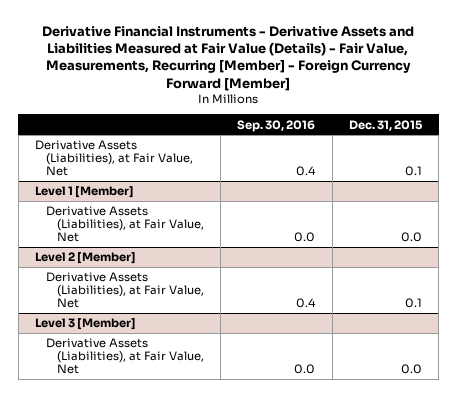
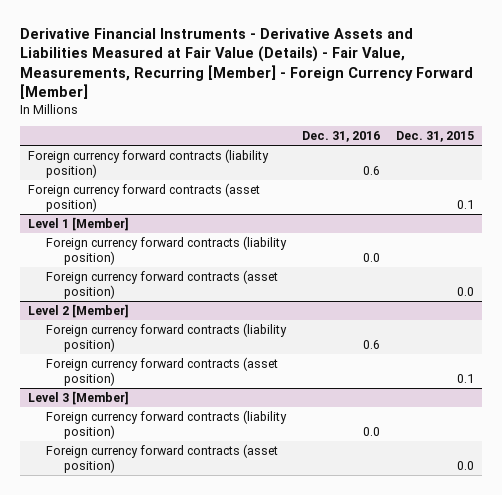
- | Sep. 30, 2016 | Dec. 31, 2015
+ | Dec. 31, 2016 | Dec. 31, 2015
- Derivative Assets (Liabilities), at Fair Value, Net | 0.4 | 0.1
+ Foreign currency forward contracts (liability position) | 0.6 |
+ Foreign currency forward contracts (asset position) | | 0.1
@ Level 1 [Member]
- Derivative Assets (Liabilities), at Fair Value, Net | 0.0 | 0.0
+ Foreign currency forward contracts (liability position) | 0.0 |
+ Foreign currency forward contracts (asset position) | | 0.0
@ Level 2 [Member]
- Derivative Assets (Liabilities), at Fair Value, Net | 0.4 | 0.1
+ Foreign currency forward contracts (liability position) | 0.6 |
+ Foreign currency forward contracts (asset position) | | 0.1
@ Level 3 [Member]
- Derivative Assets (Liabilities), at Fair Value, Net | 0.0 | 0.0
+ Foreign currency forward contracts (liability position) | 0.0 |
+ Foreign currency forward contracts (asset position) | | 0.0

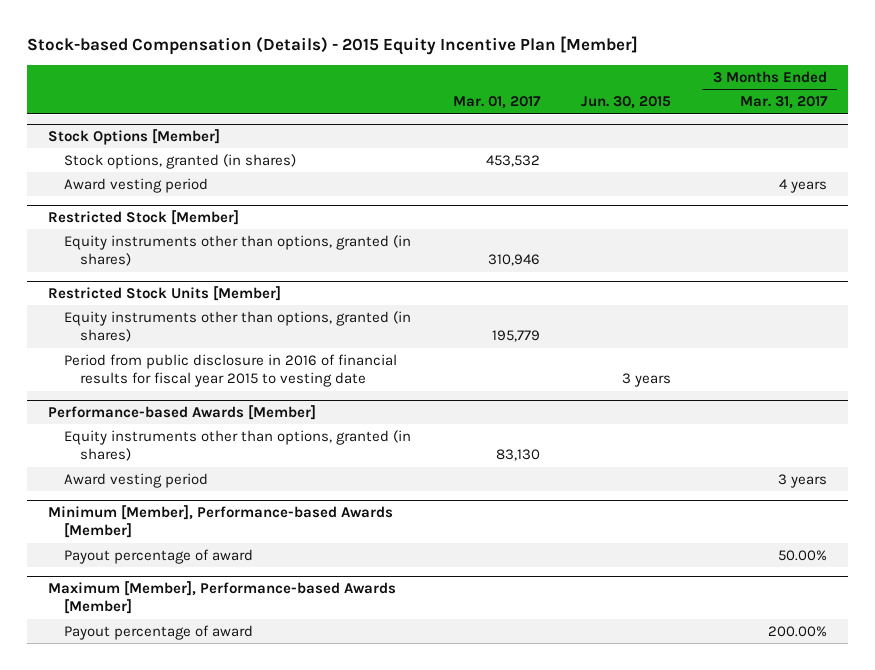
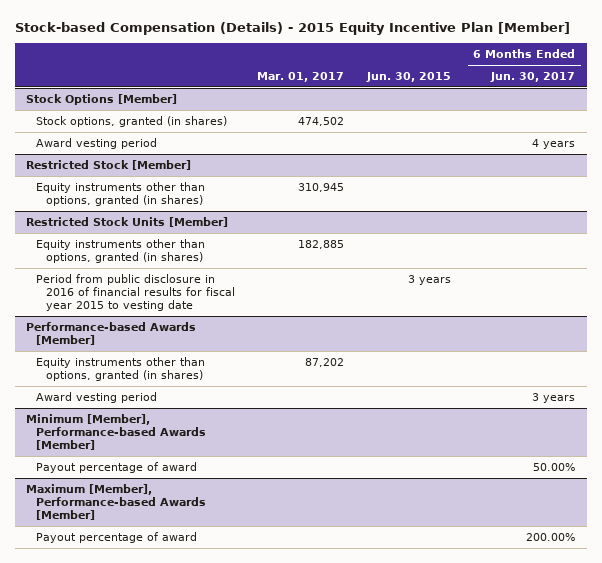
- | Mar. 01, 2017 | Jun. 30, 2015 | 3 Months Ended Mar. 31, 2017
+ | Mar. 01, 2017 | Jun. 30, 2015 | 6 Months Ended Jun. 30, 2017
@ Stock Options [Member]
- Stock options, granted (in shares) | 453,532 | |
+ Stock options, granted (in shares) | 474,502 | |
@ Restricted Stock [Member]
- Equity instruments other than options, granted (in shares) | 310,946 | |
+ Equity instruments other than options, granted (in shares) | 310,945 | |
@ Restricted Stock Units [Member]
- Equity instruments other than options, granted (in shares) | 195,779 | |
+ Equity instruments other than options, granted (in shares) | 182,885 | |
@ Performance-based Awards [Member]
- Equity instruments other than options, granted (in shares) | 83,130 | |
+ Equity instruments other than options, granted (in shares) | 87,202 | |

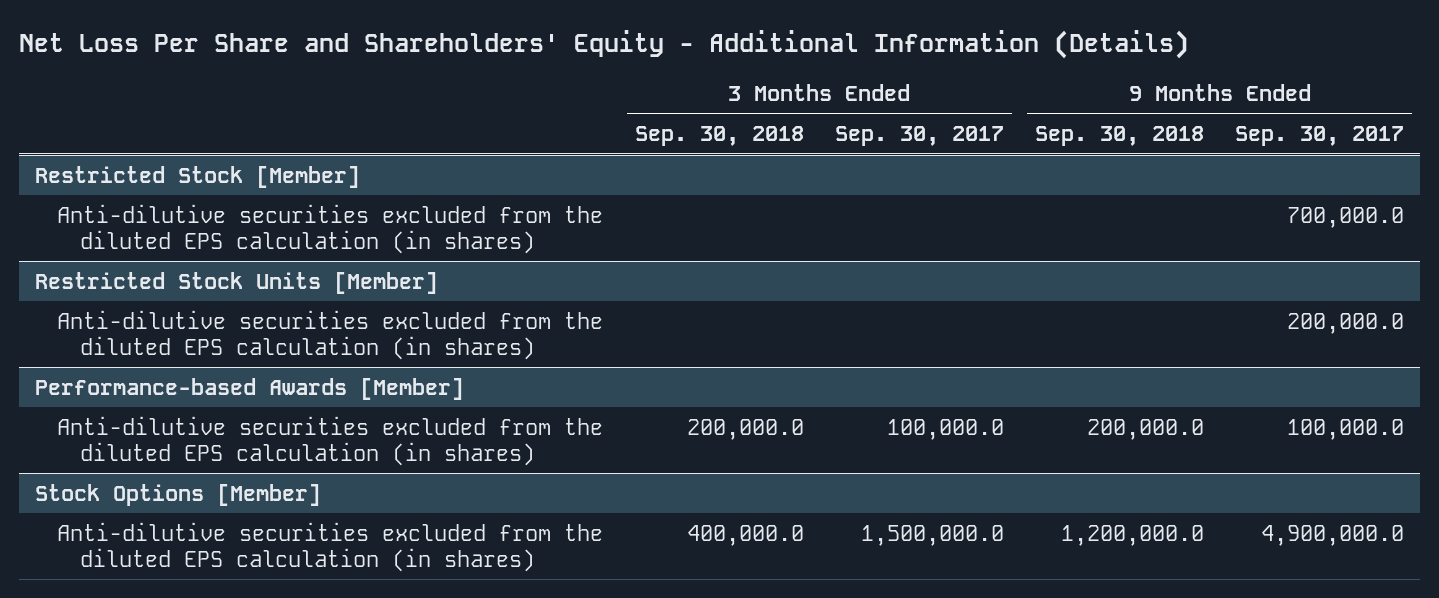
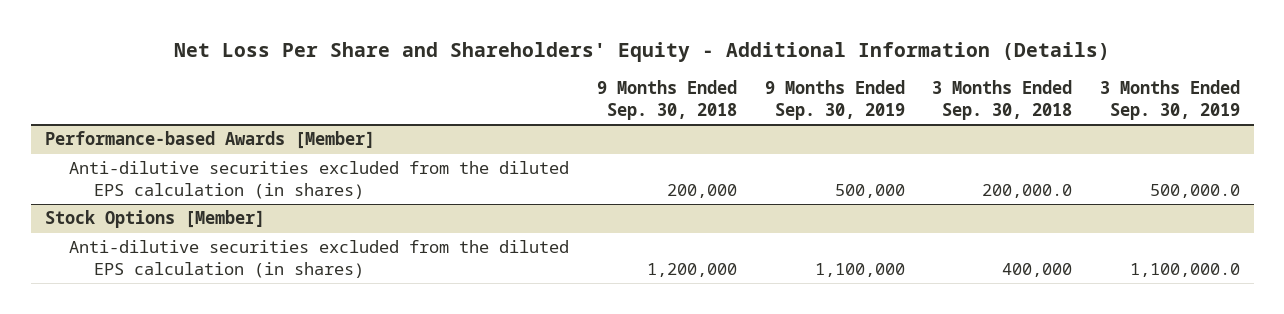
- | 3 Months Ended Sep. 30, 2018 | 3 Months Ended Sep. 30, 2017 | 9 Months Ended Sep. 30, 2018 | 9 Months Ended Sep. 30, 2017
+ | 9 Months Ended Sep. 30, 2018 | 9 Months Ended Sep. 30, 2019 | 3 Months Ended Sep. 30, 2018 | 3 Months Ended Sep. 30, 2019
- Restricted Stock [Member]
- Anti-dilutive securities excluded from the diluted EPS calculation (in shares) | | | | 700,000.0
- Restricted Stock Units [Member]
- Anti-dilutive securities excluded from the diluted EPS calculation (in shares) | | | | 200,000.0
@ Performance-based Awards [Member]
- Anti-dilutive securities excluded from the diluted EPS calculation (in shares) | 200,000.0 | 100,000.0 | 200,000.0 | 100,000.0
+ Anti-dilutive securities excluded from the diluted EPS calculation (in shares) | 200,000 | 500,000 | 200,000.0 | 500,000.0
@ Stock Options [Member]
- Anti-dilutive securities excluded from the diluted EPS calculation (in shares) | 400,000.0 | 1,500,000.0 | 1,200,000.0 | 4,900,000.0
+ Anti-dilutive securities excluded from the diluted EPS calculation (in shares) | 1,200,000 | 1,100,000 | 400,000 | 1,100,000.0

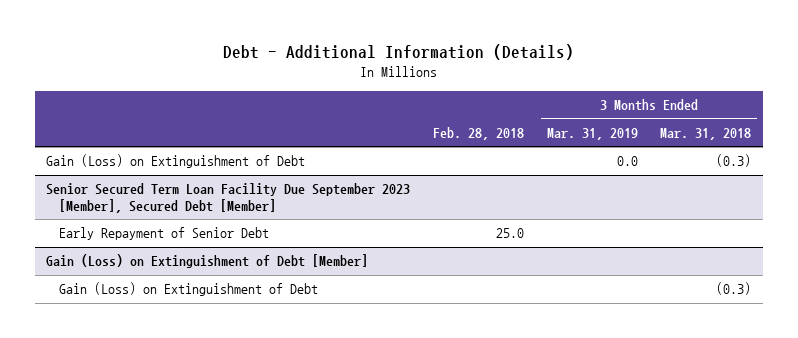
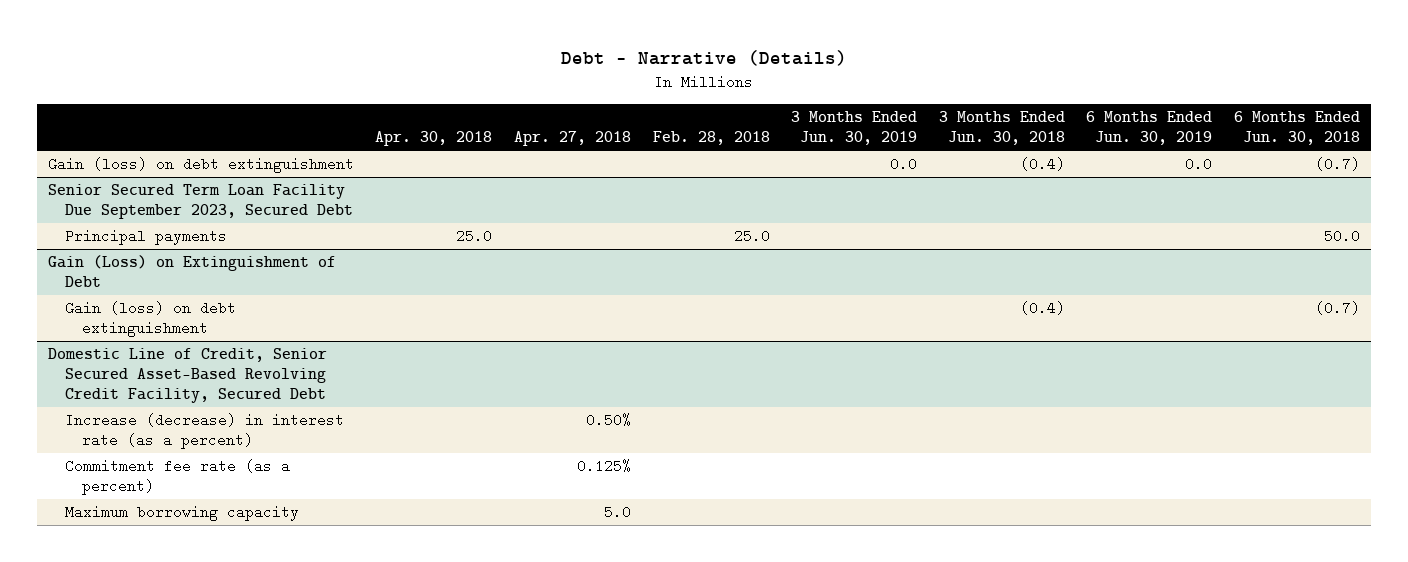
- Debt - Additional Information (Details)
+ Debt - Narrative (Details)
- | Feb. 28, 2018 | 3 Months Ended Mar. 31, 2019 | 3 Months Ended Mar. 31, 2018
+ | Apr. 30, 2018 | Apr. 27, 2018 | Feb. 28, 2018 | 3 Months Ended Jun. 30, 2019 | 3 Months Ended Jun. 30, 2018 | 6 Months Ended Jun. 30, 2019 | 6 Months Ended Jun. 30, 2018
- Gain (Loss) on Extinguishment of Debt | | 0.0 | (0.3)
- Senior Secured Term Loan Facility Due September 2023 [Member], Secured Debt [Member]
- Early Repayment of Senior Debt | 25.0 | |
- Gain (Loss) on Extinguishment of Debt [Member]
- Gain (Loss) on Extinguishment of Debt | | | (0.3)
+ Gain (loss) on debt extinguishment | | | | 0.0 | (0.4) | 0.0 | (0.7)
+ Senior Secured Term Loan Facility Due September 2023, Secured Debt
+ Principal payments | 25.0 | | 25.0 | | | | 50.0
+ Gain (Loss) on Extinguishment of Debt
+ Gain (loss) on debt extinguishment | | | | | (0.4) | | (0.7)
+ Domestic Line of Credit, Senior Secured Asset-Based Revolving Credit Facility, Secured Debt
+ Increase (decrease) in interest rate (as a percent) | | 0.50% | | | | |
+ Commitment fee rate (as a percent) | | 0.125% | | | | |
+ Maximum borrowing capacity | | 5.0 | | | | |

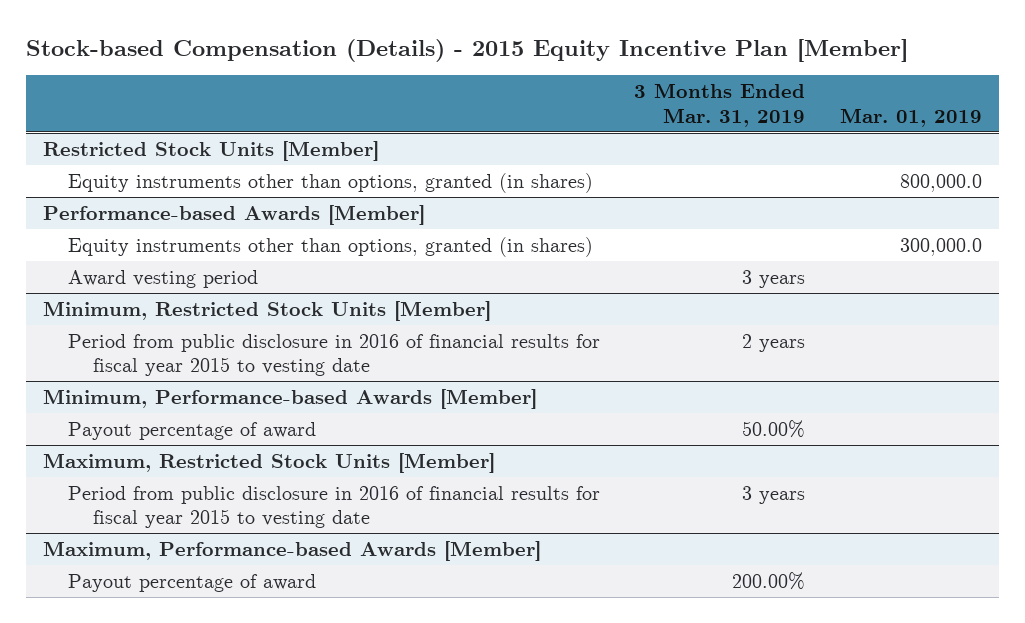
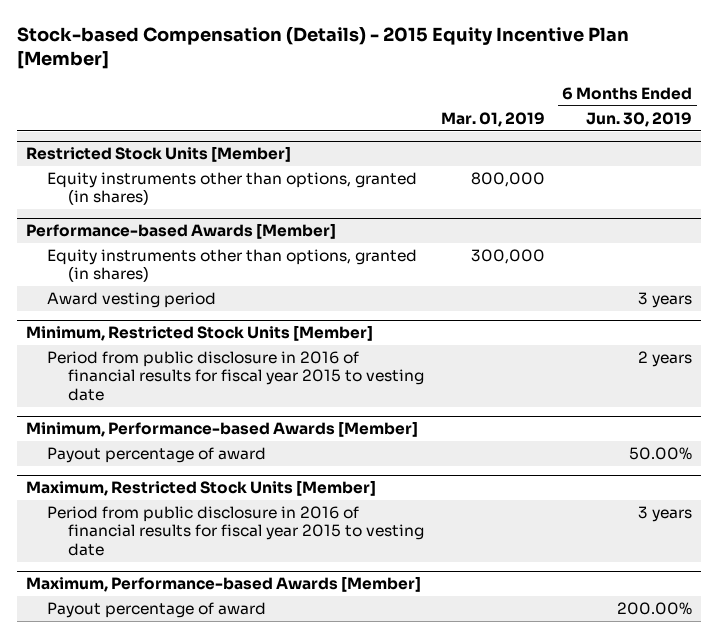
- | 3 Months Ended Mar. 31, 2019 | Mar. 01, 2019
+ | Mar. 01, 2019 | 6 Months Ended Jun. 30, 2019
@ Restricted Stock Units [Member]
- Equity instruments other than options, granted (in shares) | | 800,000.0
+ Equity instruments other than options, granted (in shares) | 800,000 |
@ Performance-based Awards [Member]
- Equity instruments other than options, granted (in shares) | | 300,000.0
+ Equity instruments other than options, granted (in shares) | 300,000 |

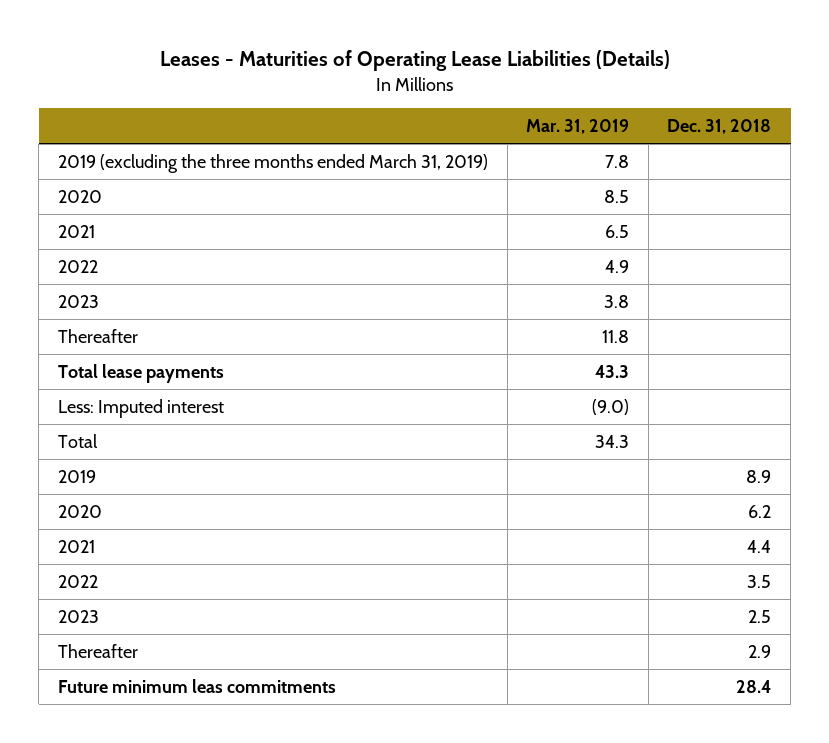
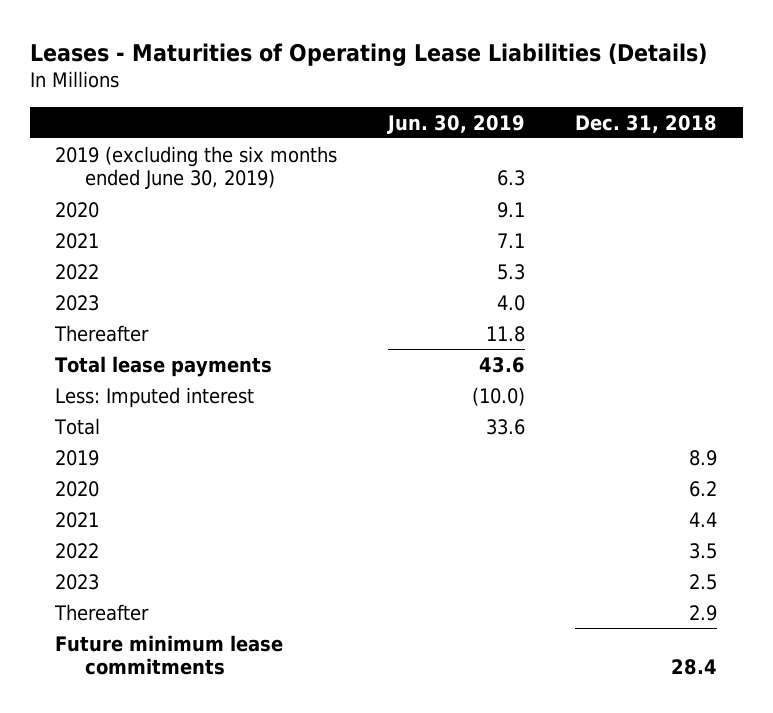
- | Mar. 31, 2019 | Dec. 31, 2018
+ | Jun. 30, 2019 | Dec. 31, 2018
- 2019 (excluding the three months ended March 31, 2019) | 7.8 |
+ 2019 (excluding the six months ended June 30, 2019) | 6.3 |
- Future minimum leas commitments | | 28.4
+ Future minimum lease commitments | | 28.4

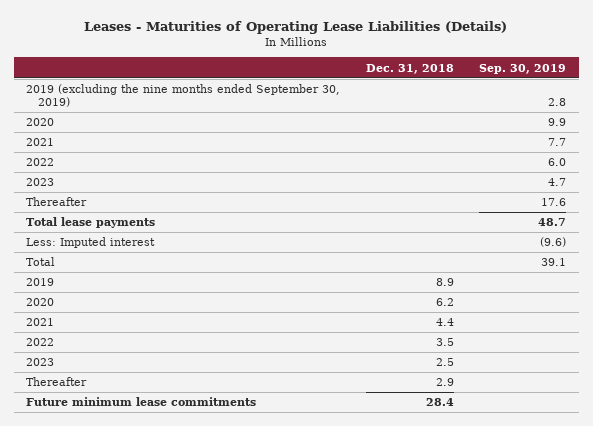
- | Jun. 30, 2019 | Dec. 31, 2018
+ | Dec. 31, 2018 | Sep. 30, 2019
- 2019 (excluding the six months ended June 30, 2019) | 6.3 |
+ 2019 (excluding the nine months ended September 30, 2019) | | 2.8

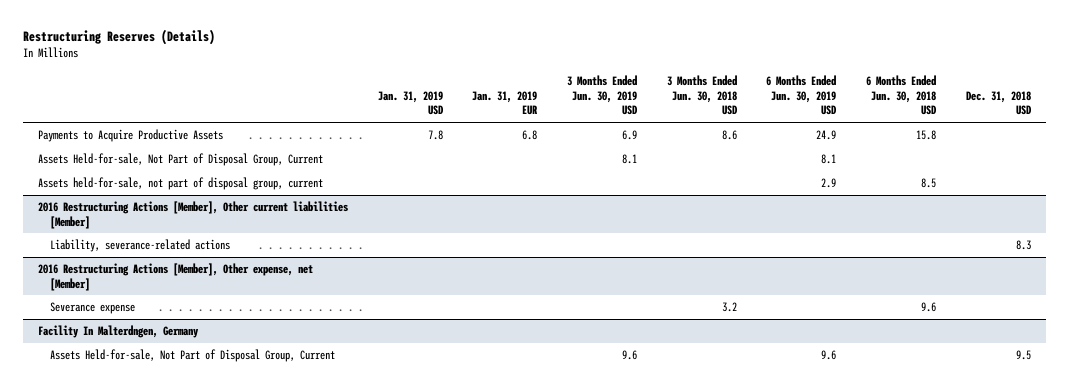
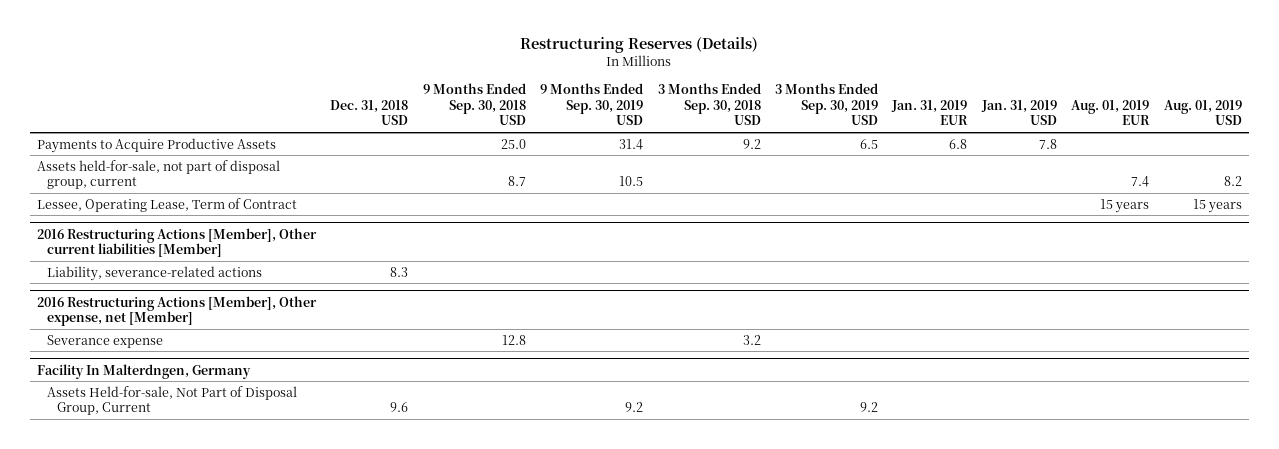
- | Jan. 31, 2019 USD | Jan. 31, 2019 EUR | 3 Months Ended Jun. 30, 2019 USD | 3 Months Ended Jun. 30, 2018 USD | 6 Months Ended Jun. 30, 2019 USD | 6 Months Ended Jun. 30, 2018 USD | Dec. 31, 2018 USD
+ | Dec. 31, 2018 USD | 9 Months Ended Sep. 30, 2018 USD | 9 Months Ended Sep. 30, 2019 USD | 3 Months Ended Sep. 30, 2018 USD | 3 Months Ended Sep. 30, 2019 USD | Jan. 31, 2019 EUR | Jan. 31, 2019 USD | Aug. 01, 2019 EUR | Aug. 01, 2019 USD
- Assets Held-for-sale, Not Part of Disposal Group, Current | | | 8.1 | | 8.1 | |
+ Lessee, Operating Lease, Term of Contract | | | | | | | | 15 years | 15 years
@ Facility In Malterdngen, Germany
- Assets Held-for-sale, Not Part of Disposal Group, Current | | | 9.6 | | 9.6 | | 9.5
+ Assets Held-for-sale, Not Part of Disposal Group, Current | 9.6 | | 9.2 | | 9.2 | | | |

